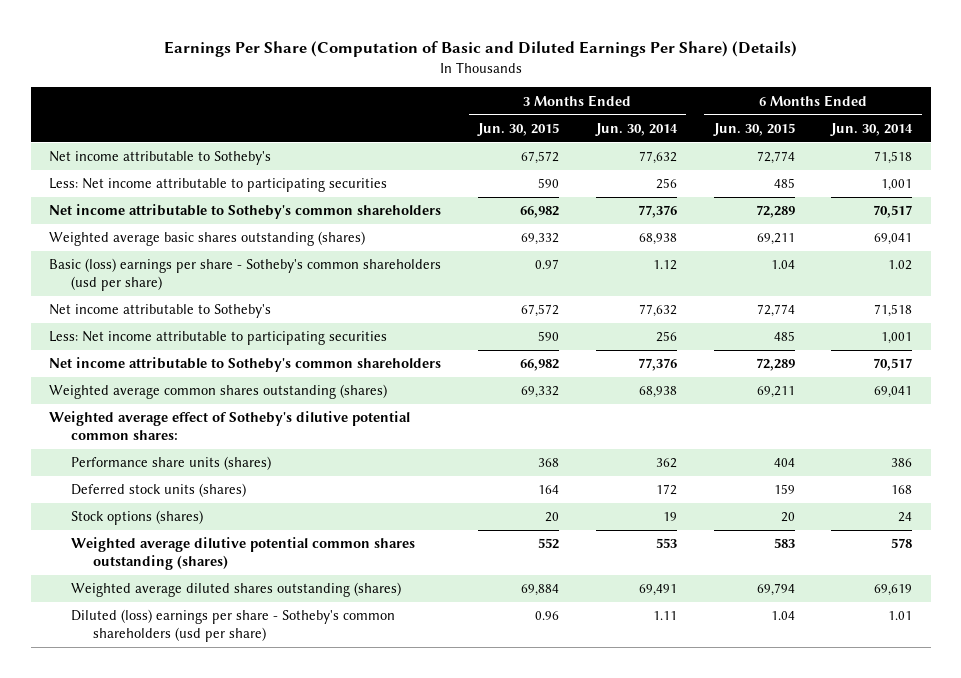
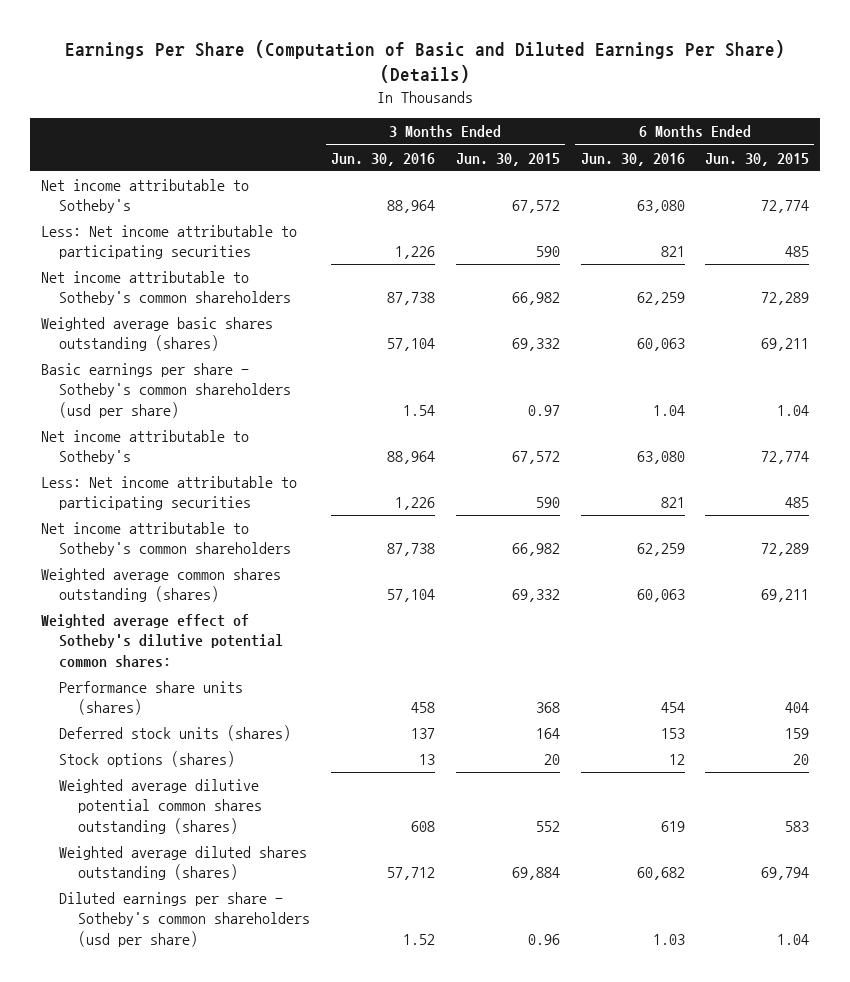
- | 3 Months Ended Jun. 30, 2015 | 3 Months Ended Jun. 30, 2014 | 6 Months Ended Jun. 30, 2015 | 6 Months Ended Jun. 30, 2014
+ | 3 Months Ended Jun. 30, 2016 | 3 Months Ended Jun. 30, 2015 | 6 Months Ended Jun. 30, 2016 | 6 Months Ended Jun. 30, 2015
- Basic (loss) earnings per share - Sotheby's common shareholders (usd per share) | 0.97 | 1.12 | 1.04 | 1.02
+ Basic earnings per share - Sotheby's common shareholders (usd per share) | 1.54 | 0.97 | 1.04 | 1.04
- Diluted (loss) earnings per share - Sotheby's common shareholders (usd per share) | 0.96 | 1.11 | 1.04 | 1.01
+ Diluted earnings per share - Sotheby's common shareholders (usd per share) | 1.52 | 0.96 | 1.03 | 1.04

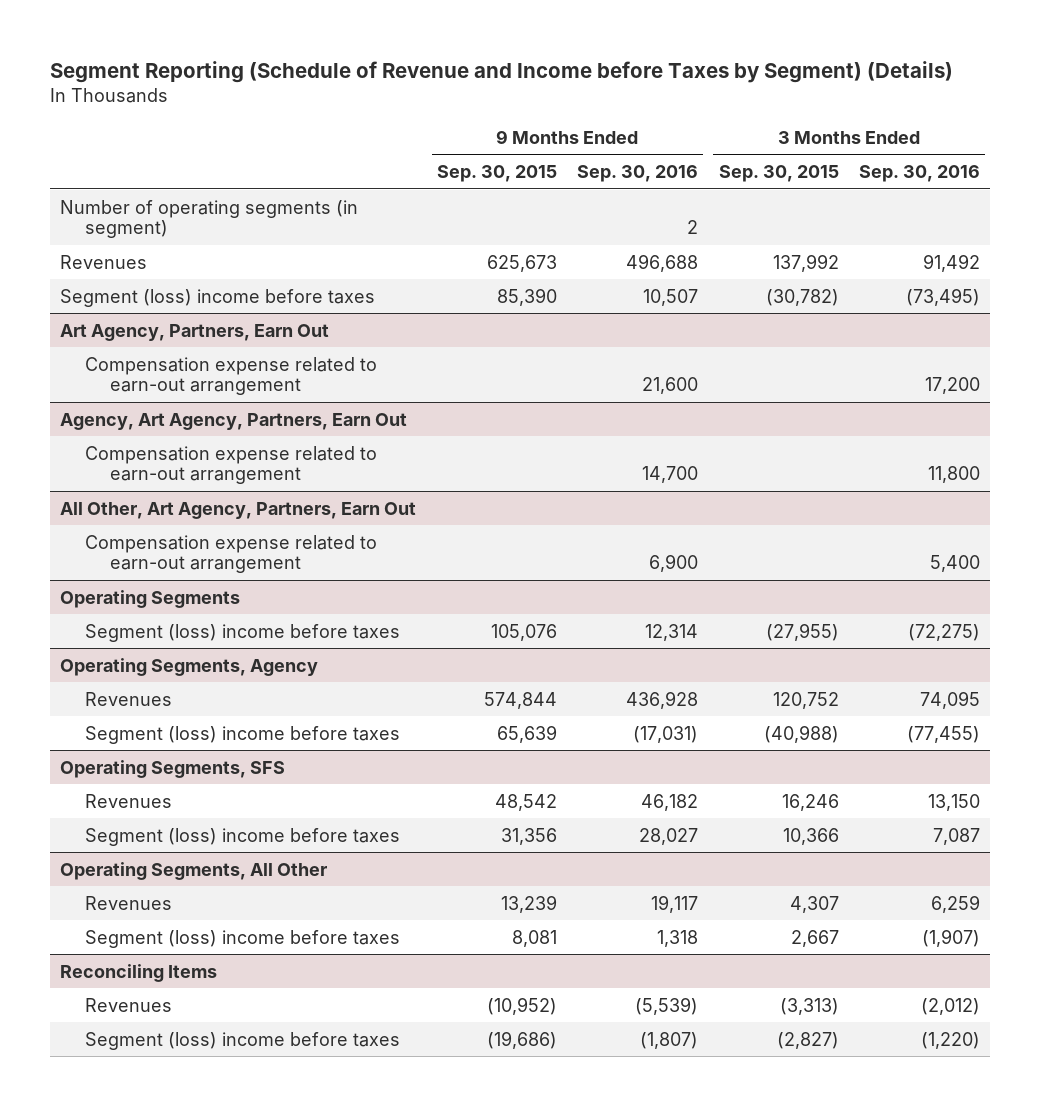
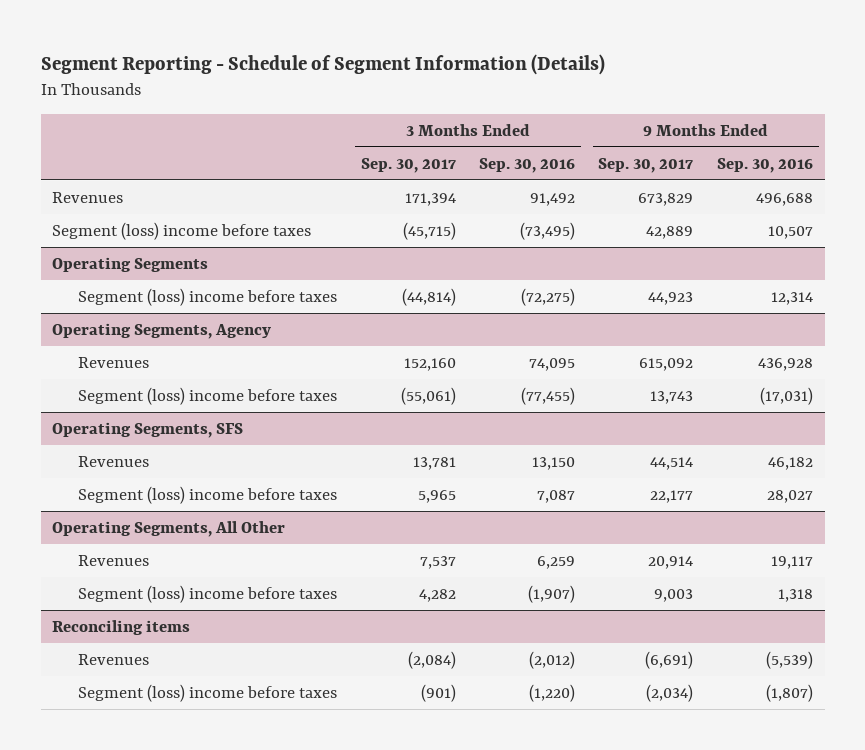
- Segment Reporting (Schedule of Revenue and Income before Taxes by Segment) (Details)
+ Segment Reporting - Schedule of Segment Information (Details)
- | 9 Months Ended Sep. 30, 2015 | 9 Months Ended Sep. 30, 2016 | 3 Months Ended Sep. 30, 2015 | 3 Months Ended Sep. 30, 2016
+ | 3 Months Ended Sep. 30, 2017 | 3 Months Ended Sep. 30, 2016 | 9 Months Ended Sep. 30, 2017 | 9 Months Ended Sep. 30, 2016
- Number of operating segments (in segment) | | 2 | |
- Art Agency, Partners, Earn Out
- Compensation expense related to earn-out arrangement | | 21,600 | | 17,200
- Agency, Art Agency, Partners, Earn Out
- Compensation expense related to earn-out arrangement | | 14,700 | | 11,800
- All Other, Art Agency, Partners, Earn Out
- Compensation expense related to earn-out arrangement | | 6,900 | | 5,400
- Reconciling Items
+ Reconciling items

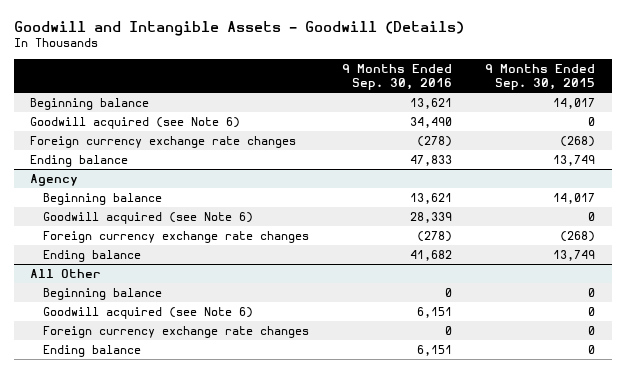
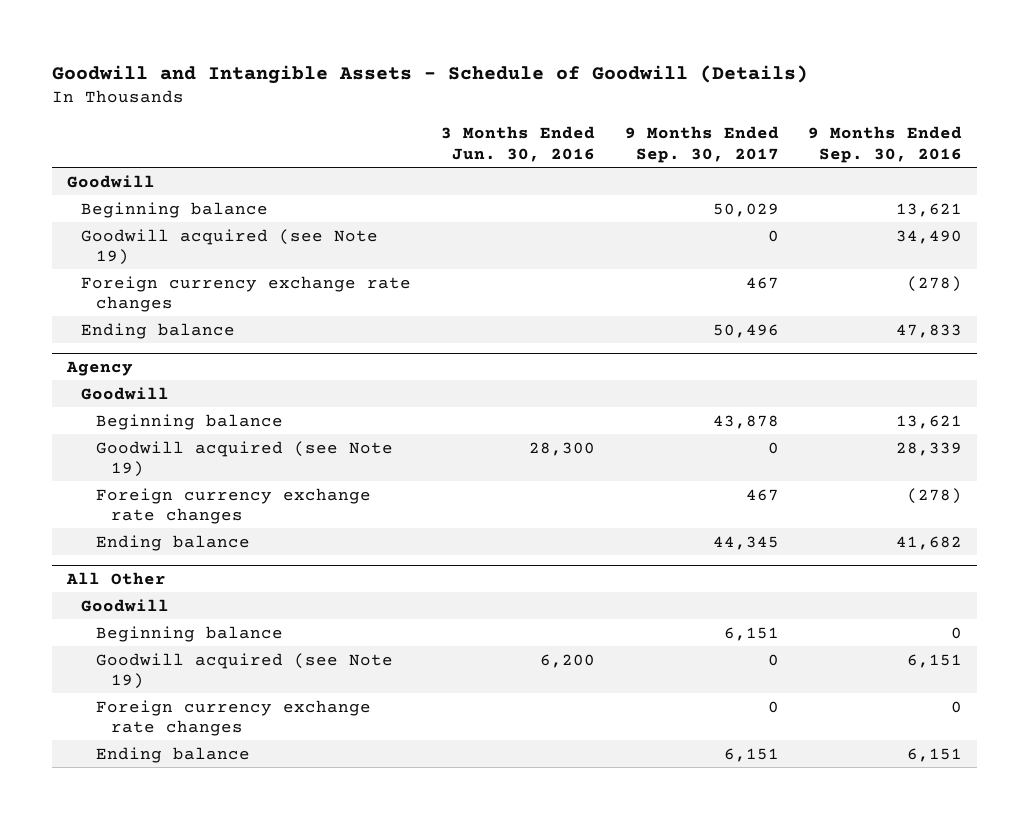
- Goodwill and Intangible Assets - Goodwill (Details)
+ Goodwill and Intangible Assets - Schedule of Goodwill (Details)
- | 9 Months Ended Sep. 30, 2016 | 9 Months Ended Sep. 30, 2015
+ | 3 Months Ended Jun. 30, 2016 | 9 Months Ended Sep. 30, 2017 | 9 Months Ended Sep. 30, 2016
+ Goodwill
- Goodwill acquired (see Note 6) | 34,490 | 0
+ Goodwill acquired (see Note 19) | | 0 | 34,490
@ Agency
+ Goodwill
- Goodwill acquired (see Note 6) | 28,339 | 0
+ Goodwill acquired (see Note 19) | 28,300 | 0 | 28,339
@ All Other
+ Goodwill
- Goodwill acquired (see Note 6) | 6,151 | 0
+ Goodwill acquired (see Note 19) | 6,200 | 0 | 6,151

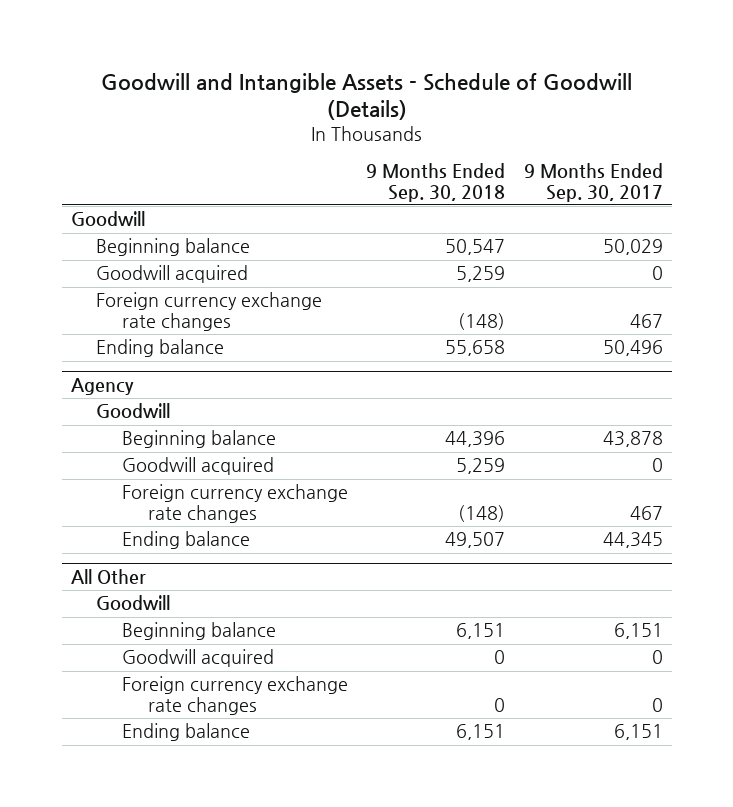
- | 3 Months Ended Jun. 30, 2016 | 9 Months Ended Sep. 30, 2017 | 9 Months Ended Sep. 30, 2016
+ | 9 Months Ended Sep. 30, 2018 | 9 Months Ended Sep. 30, 2017
- Goodwill acquired (see Note 19) | | 0 | 34,490
+ Goodwill acquired | 5,259 | 0
@ Agency
- Goodwill acquired (see Note 19) | 28,300 | 0 | 28,339
+ Goodwill acquired | 5,259 | 0
@ All Other
- Goodwill acquired (see Note 19) | 6,200 | 0 | 6,151
+ Goodwill acquired | 0 | 0

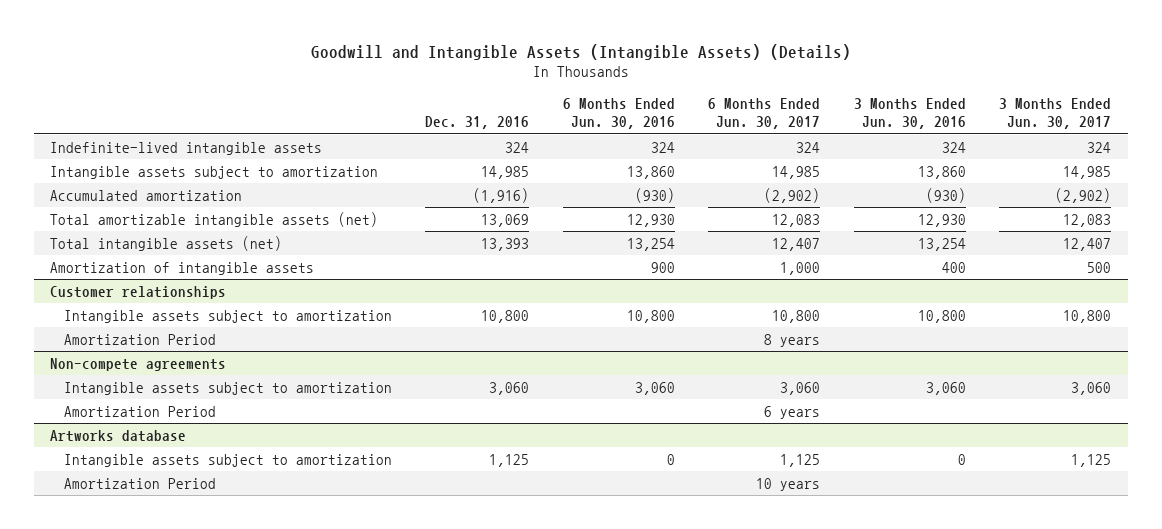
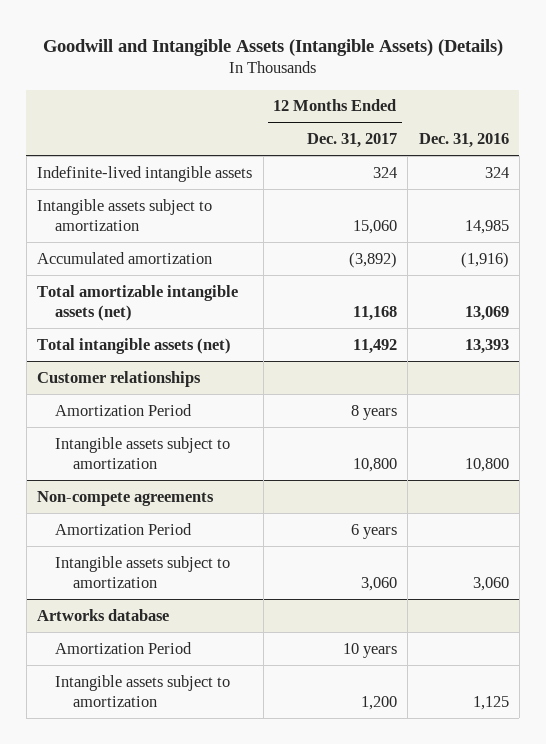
- | Dec. 31, 2016 | 6 Months Ended Jun. 30, 2016 | 6 Months Ended Jun. 30, 2017 | 3 Months Ended Jun. 30, 2016 | 3 Months Ended Jun. 30, 2017
+ | 12 Months Ended Dec. 31, 2017 | Dec. 31, 2016
- Amortization of intangible assets | | 900 | 1,000 | 400 | 500
@ Customer relationships
moved down: Intangible assets subject to amortization | 10,800 | 10,800
@ Non-compete agreements
moved down: Intangible assets subject to amortization | 3,060 | 3,060
@ Artworks database
moved down: Intangible assets subject to amortization | 1,200 | 1,125

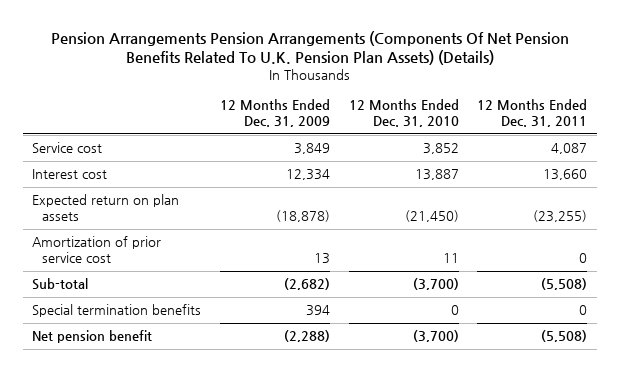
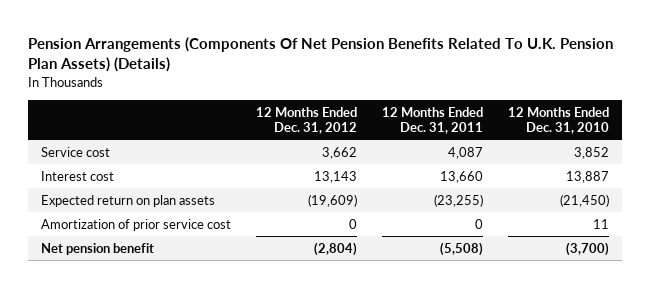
- Pension Arrangements Pension Arrangements (Components Of Net Pension Benefits Related To U.K. Pension Plan Assets) (Details)
+ Pension Arrangements (Components Of Net Pension Benefits Related To U.K. Pension Plan Assets) (Details)
- | 12 Months Ended Dec. 31, 2009 | 12 Months Ended Dec. 31, 2010 | 12 Months Ended Dec. 31, 2011
+ | 12 Months Ended Dec. 31, 2012 | 12 Months Ended Dec. 31, 2011 | 12 Months Ended Dec. 31, 2010
- Sub-total | (2,682) | (3,700) | (5,508)
- Special termination benefits | 394 | 0 | 0

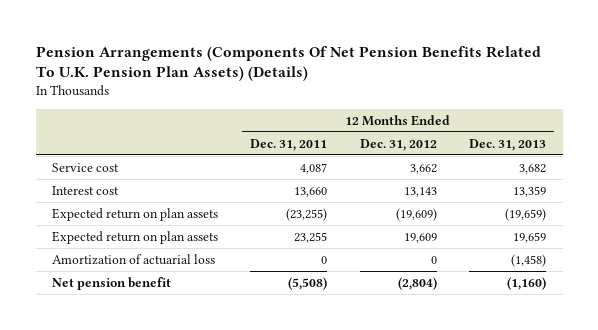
- | 12 Months Ended Dec. 31, 2012 | 12 Months Ended Dec. 31, 2011 | 12 Months Ended Dec. 31, 2010
+ | 12 Months Ended Dec. 31, 2011 | 12 Months Ended Dec. 31, 2012 | 12 Months Ended Dec. 31, 2013
- Amortization of prior service cost | 0 | 0 | 11
+ Expected return on plan assets | 23,255 | 19,609 | 19,659
+ Amortization of actuarial loss | 0 | 0 | (1,458)

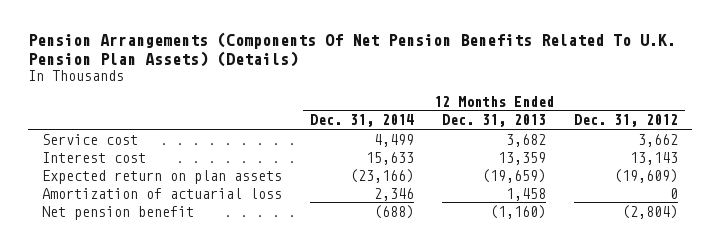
- | 12 Months Ended Dec. 31, 2011 | 12 Months Ended Dec. 31, 2012 | 12 Months Ended Dec. 31, 2013
+ | 12 Months Ended Dec. 31, 2014 | 12 Months Ended Dec. 31, 2013 | 12 Months Ended Dec. 31, 2012
- Expected return on plan assets | 23,255 | 19,609 | 19,659
- Amortization of actuarial loss | 0 | 0 | (1,458)
+ Amortization of actuarial loss | 2,346 | 1,458 | 0

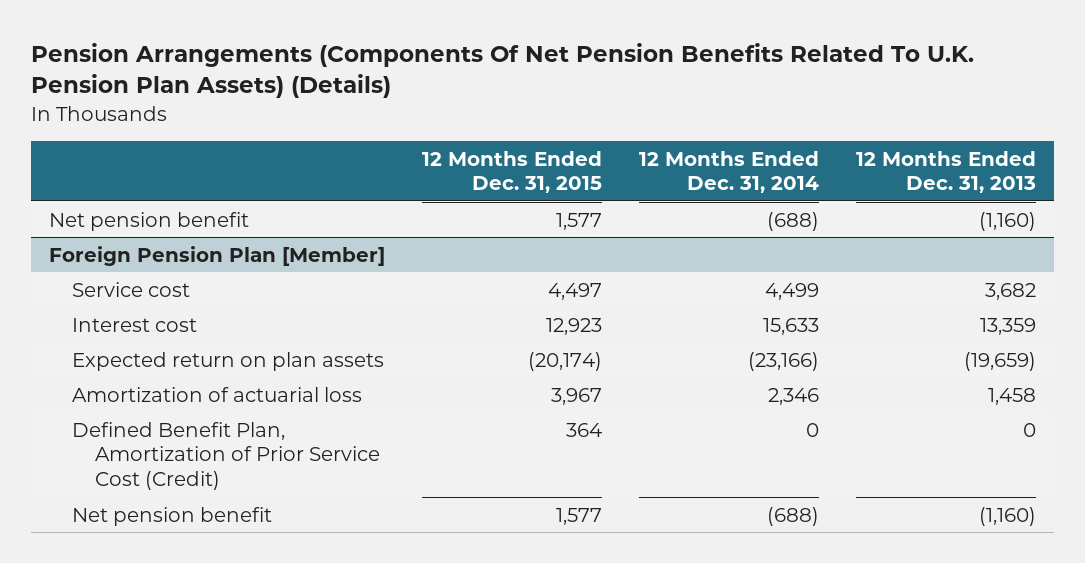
- | 12 Months Ended Dec. 31, 2014 | 12 Months Ended Dec. 31, 2013 | 12 Months Ended Dec. 31, 2012
+ | 12 Months Ended Dec. 31, 2015 | 12 Months Ended Dec. 31, 2014 | 12 Months Ended Dec. 31, 2013
+ Net pension benefit | 1,577 | (688) | (1,160)
+ Foreign Pension Plan [Member]
+ Defined Benefit Plan, Amortization of Prior Service Cost (Credit) | 364 | 0 | 0

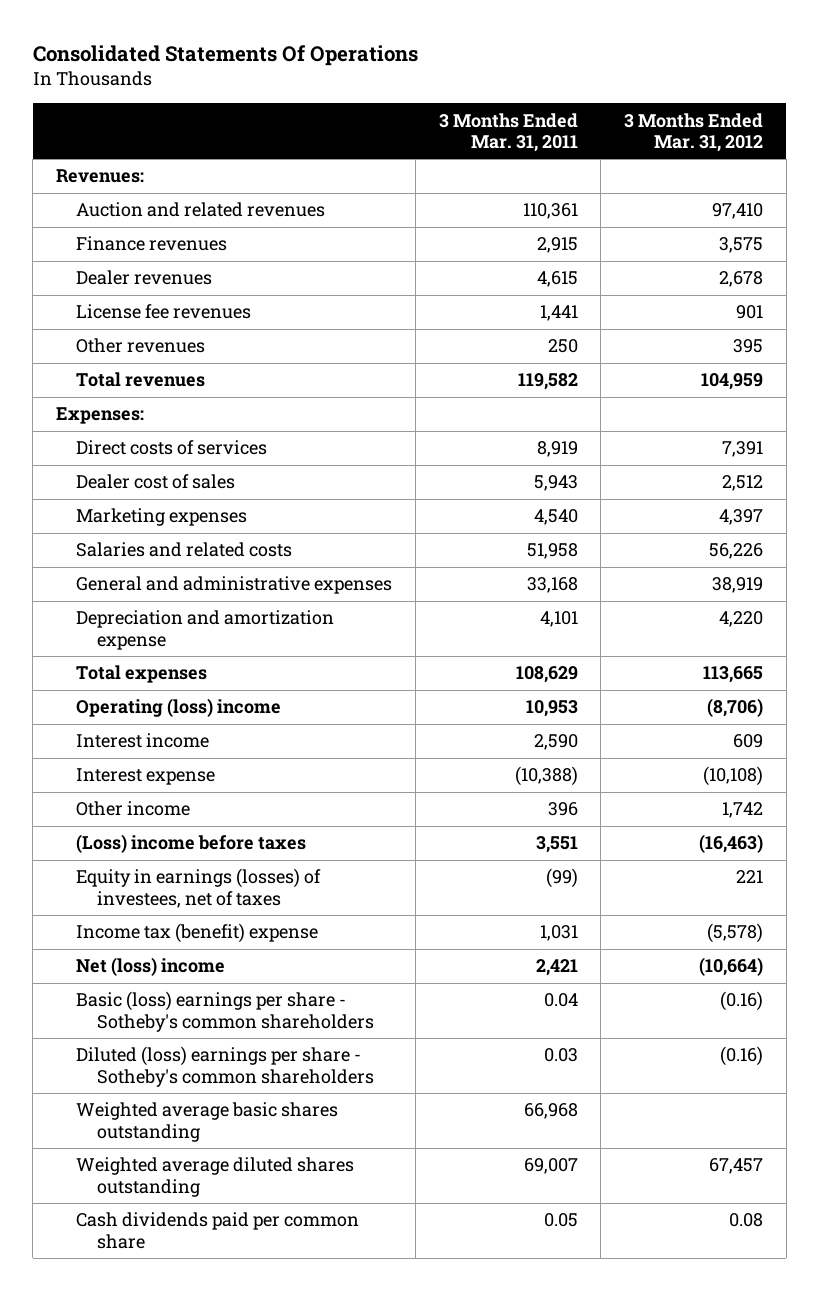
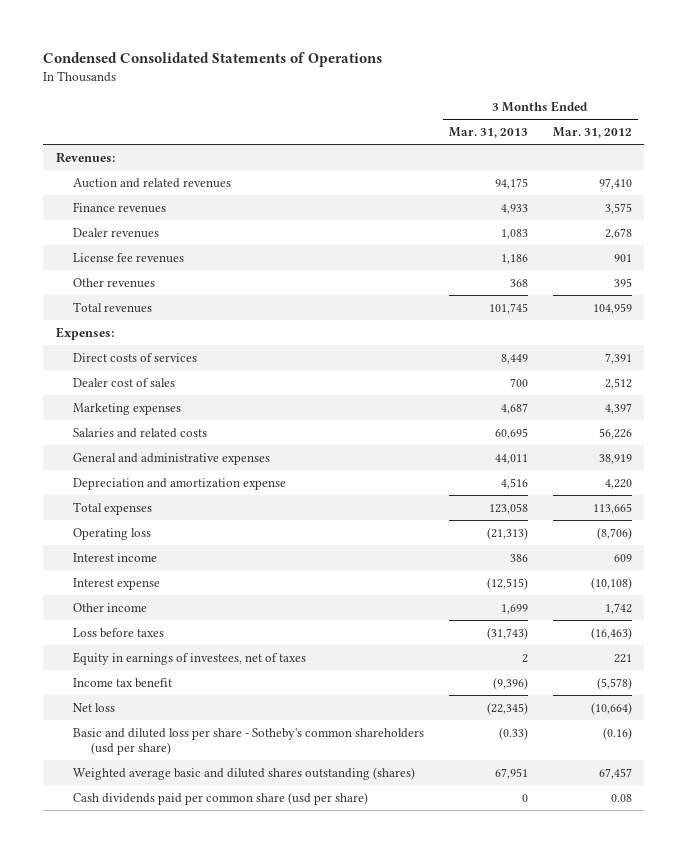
- Consolidated Statements Of Operations
+ Condensed Consolidated Statements of Operations
- | 3 Months Ended Mar. 31, 2011 | 3 Months Ended Mar. 31, 2012
+ | 3 Months Ended Mar. 31, 2013 | 3 Months Ended Mar. 31, 2012
- Operating (loss) income | 10,953 | (8,706)
+ Operating loss | (21,313) | (8,706)
- (Loss) income before taxes | 3,551 | (16,463)
- Equity in earnings (losses) of investees, net of taxes | (99) | 221
- Income tax (benefit) expense | 1,031 | (5,578)
- Net (loss) income | 2,421 | (10,664)
- Basic (loss) earnings per share - Sotheby's common shareholders | 0.04 | (0.16)
- Diluted (loss) earnings per share - Sotheby's common shareholders | 0.03 | (0.16)
- Weighted average basic shares outstanding | 66,968 |
- Weighted average diluted shares outstanding | 69,007 | 67,457
- Cash dividends paid per common share | 0.05 | 0.08
+ Loss before taxes | (31,743) | (16,463)
+ Equity in earnings of investees, net of taxes | 2 | 221
+ Income tax benefit | (9,396) | (5,578)
+ Net loss | (22,345) | (10,664)
+ Basic and diluted loss per share - Sotheby's common shareholders (usd per share) | (0.33) | (0.16)
+ Weighted average basic and diluted shares outstanding (shares) | 67,951 | 67,457
+ Cash dividends paid per common share (usd per share) | 0 | 0.08

